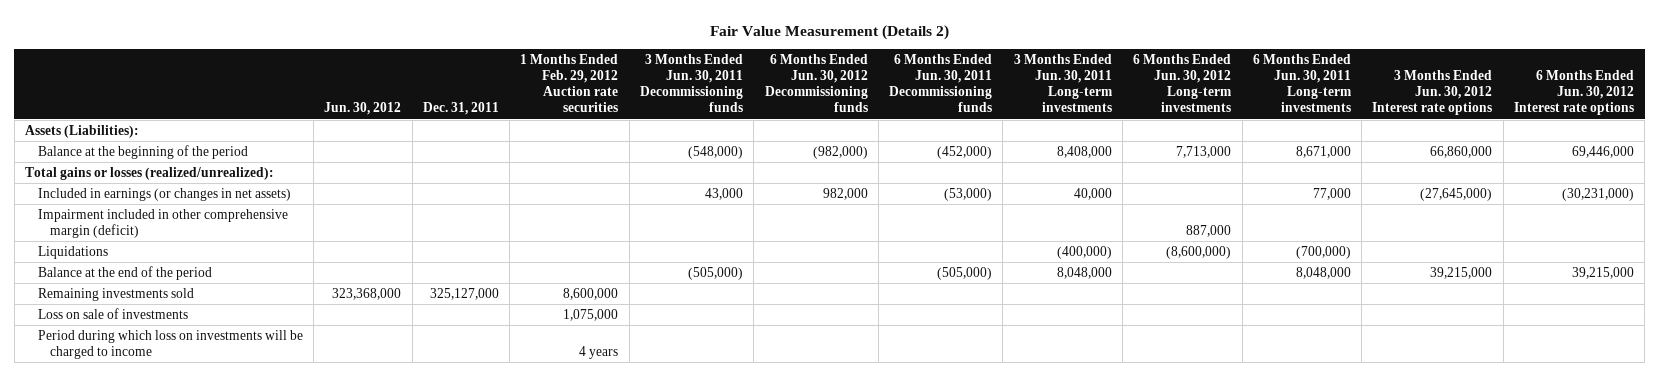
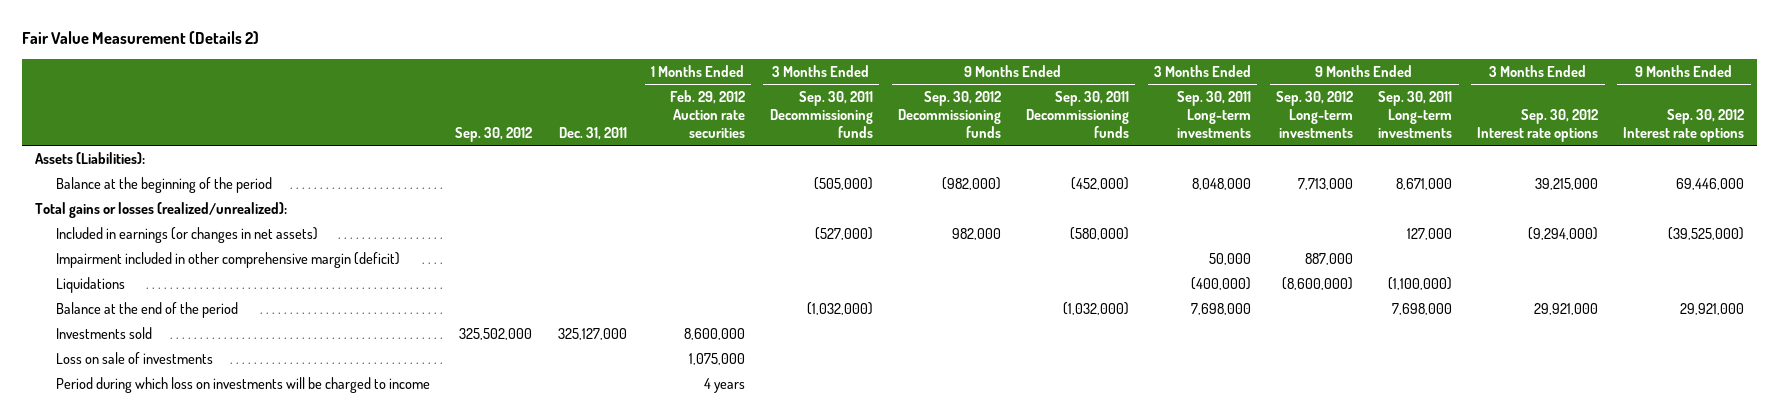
- | Jun. 30, 2012 | Dec. 31, 2011 | 1 Months Ended Feb. 29, 2012 Auction rate securities | 3 Months Ended Jun. 30, 2011 Decommissioning funds | 6 Months Ended Jun. 30, 2012 Decommissioning funds | 6 Months Ended Jun. 30, 2011 Decommissioning funds | 3 Months Ended Jun. 30, 2011 Long-term investments | 6 Months Ended Jun. 30, 2012 Long-term investments | 6 Months Ended Jun. 30, 2011 Long-term investments | 3 Months Ended Jun. 30, 2012 Interest rate options | 6 Months Ended Jun. 30, 2012 Interest rate options
+ | Sep. 30, 2012 | Dec. 31, 2011 | 1 Months Ended Feb. 29, 2012 Auction rate securities | 3 Months Ended Sep. 30, 2011 Decommissioning funds | 9 Months Ended Sep. 30, 2012 Decommissioning funds | 9 Months Ended Sep. 30, 2011 Decommissioning funds | 3 Months Ended Sep. 30, 2011 Long-term investments | 9 Months Ended Sep. 30, 2012 Long-term investments | 9 Months Ended Sep. 30, 2011 Long-term investments | 3 Months Ended Sep. 30, 2012 Interest rate options | 9 Months Ended Sep. 30, 2012 Interest rate options
- Remaining investments sold | 323,368,000 | 325,127,000 | 8,600,000 | | | | | | | |
+ Investments sold | 325,502,000 | 325,127,000 | 8,600,000 | | | | | | | |

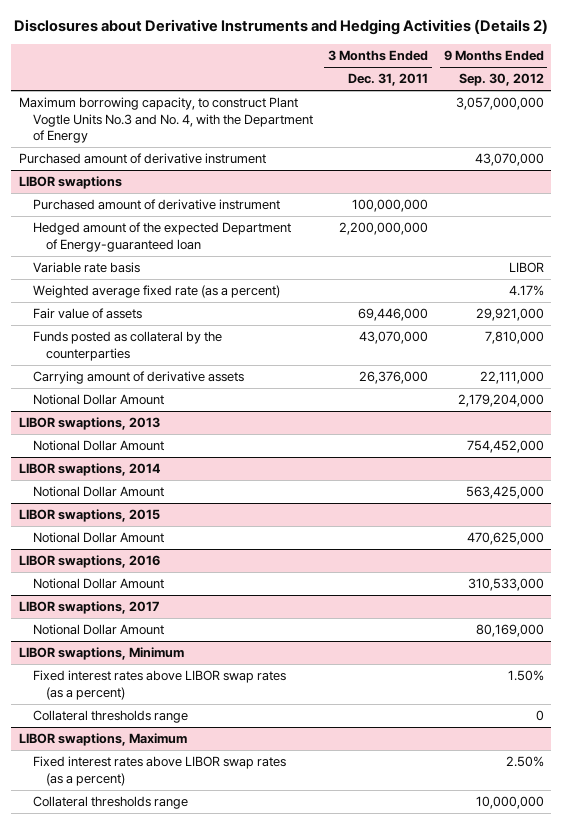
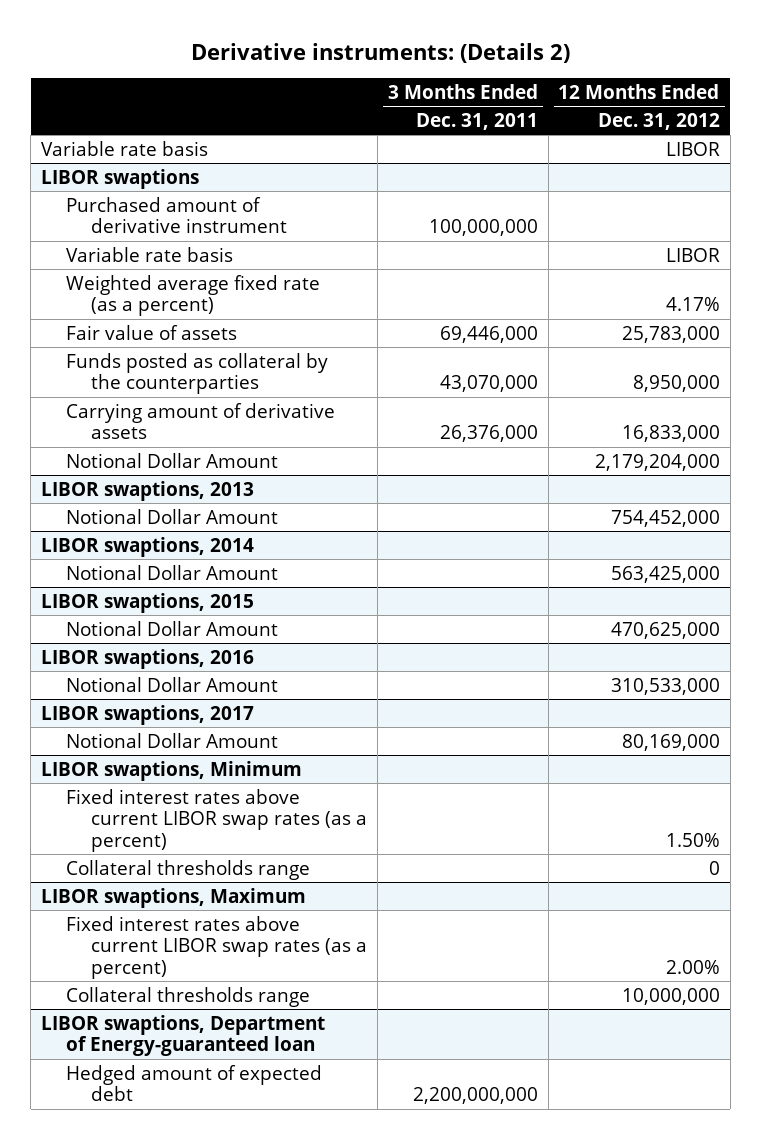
- Disclosures about Derivative Instruments and Hedging Activities (Details 2)
+ Derivative instruments: (Details 2)
- | 3 Months Ended Dec. 31, 2011 | 9 Months Ended Sep. 30, 2012
+ | 3 Months Ended Dec. 31, 2011 | 12 Months Ended Dec. 31, 2012
- Maximum borrowing capacity, to construct Plant Vogtle Units No.3 and No. 4, with the Department of Energy | | 3,057,000,000
- Purchased amount of derivative instrument | | 43,070,000
+ Variable rate basis | | LIBOR
@ LIBOR swaptions
- Hedged amount of the expected Department of Energy-guaranteed loan | 2,200,000,000 |
@ LIBOR swaptions, Minimum
- Fixed interest rates above LIBOR swap rates (as a percent) | | 1.50%
+ Fixed interest rates above current LIBOR swap rates (as a percent) | | 1.50%
@ LIBOR swaptions, Maximum
- Fixed interest rates above LIBOR swap rates (as a percent) | | 2.50%
+ Fixed interest rates above current LIBOR swap rates (as a percent) | | 2.00%
+ LIBOR swaptions, Department of Energy-guaranteed loan
+ Hedged amount of expected debt | 2,200,000,000 |

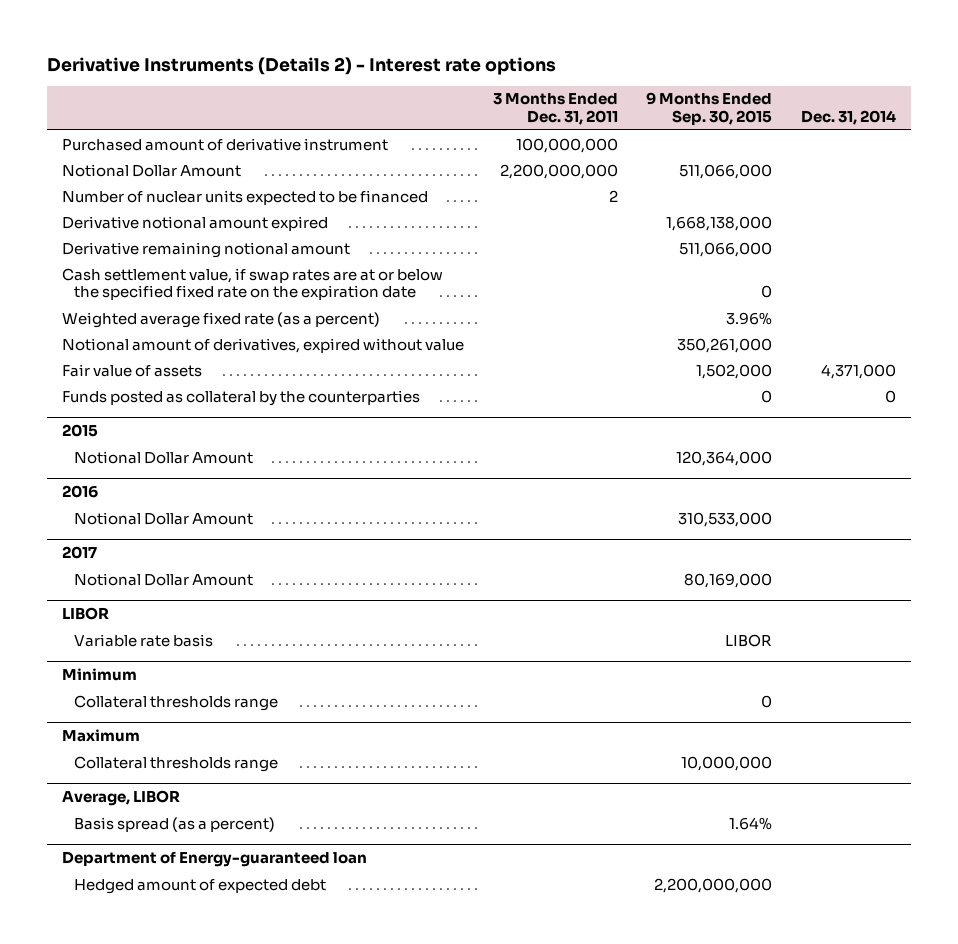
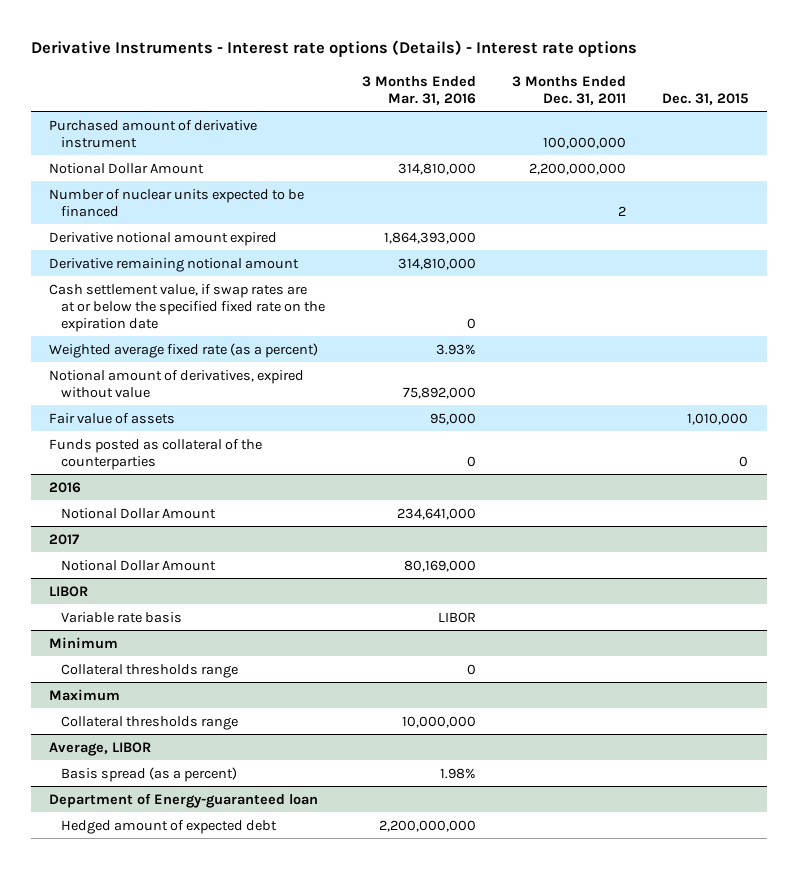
- Derivative Instruments (Details 2) - Interest rate options
+ Derivative Instruments - Interest rate options (Details) - Interest rate options
- | 3 Months Ended Dec. 31, 2011 | 9 Months Ended Sep. 30, 2015 | Dec. 31, 2014
+ | 3 Months Ended Mar. 31, 2016 | 3 Months Ended Dec. 31, 2011 | Dec. 31, 2015
- Funds posted as collateral by the counterparties | | 0 | 0
- 2015
- Notional Dollar Amount | | 120,364,000 |
+ Funds posted as collateral of the counterparties | 0 | | 0

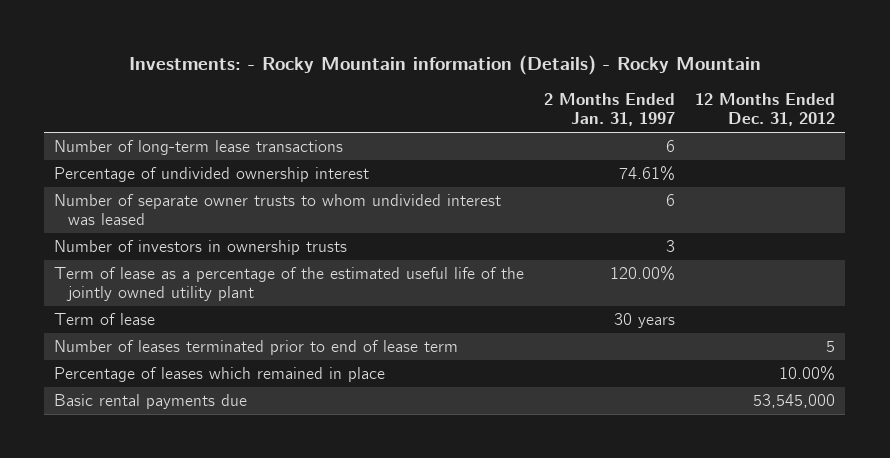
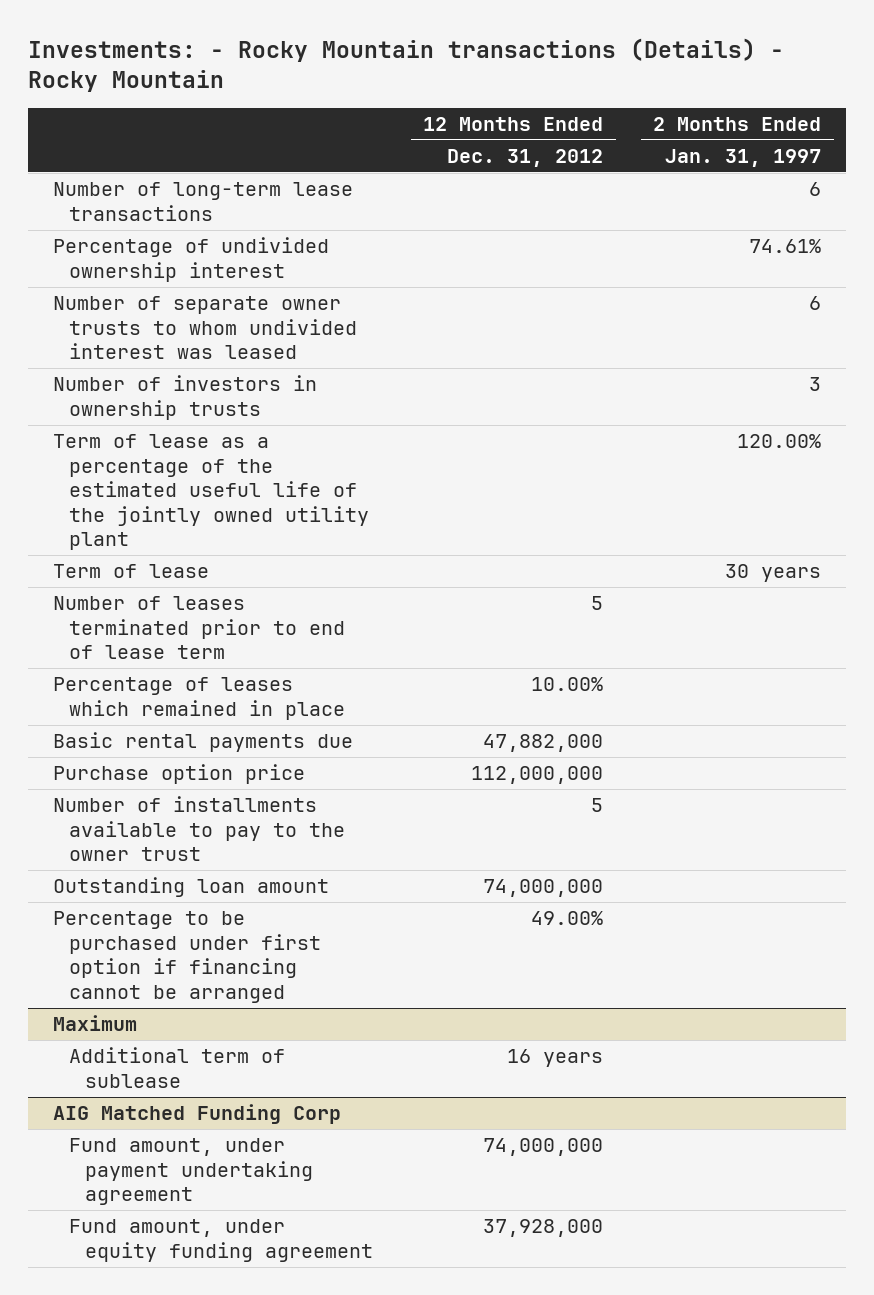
- Investments: - Rocky Mountain information (Details) - Rocky Mountain
+ Investments: - Rocky Mountain transactions (Details) - Rocky Mountain
- | 2 Months Ended Jan. 31, 1997 | 12 Months Ended Dec. 31, 2012
+ | 12 Months Ended Dec. 31, 2012 | 2 Months Ended Jan. 31, 1997
- Basic rental payments due | | 53,545,000
+ Basic rental payments due | 47,882,000 |
+ Purchase option price | 112,000,000 |
+ Number of installments available to pay to the owner trust | 5 |
+ Outstanding loan amount | 74,000,000 |
+ Percentage to be purchased under first option if financing cannot be arranged | 49.00% |
+ Maximum
+ Additional term of sublease | 16 years |
+ AIG Matched Funding Corp
+ Fund amount, under payment undertaking agreement | 74,000,000 |
+ Fund amount, under equity funding agreement | 37,928,000 |

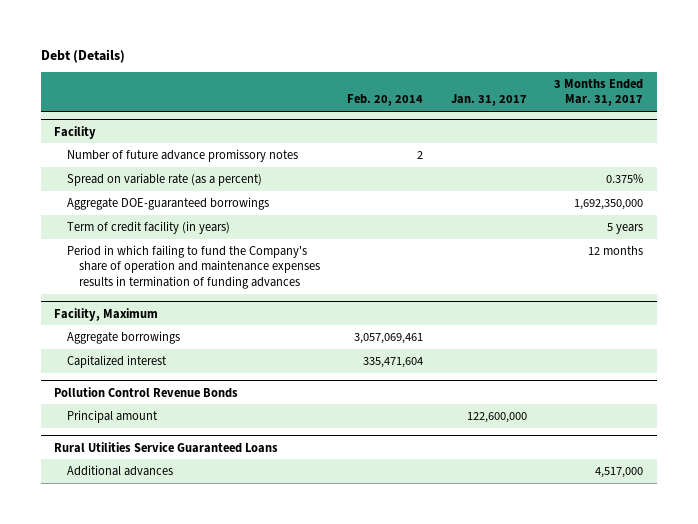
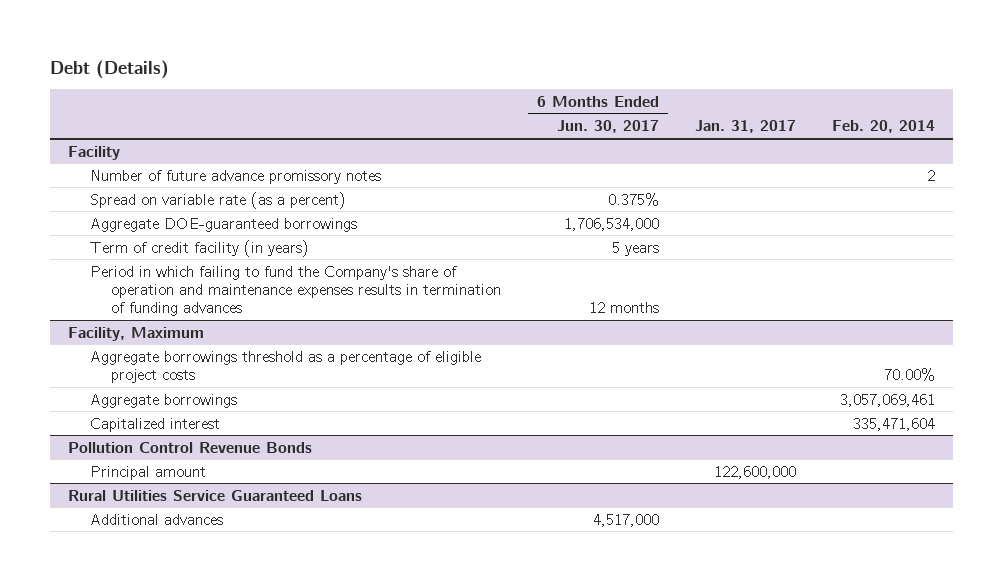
- | Feb. 20, 2014 | Jan. 31, 2017 | 3 Months Ended Mar. 31, 2017
+ | 6 Months Ended Jun. 30, 2017 | Jan. 31, 2017 | Feb. 20, 2014
@ Facility, Maximum
+ Aggregate borrowings threshold as a percentage of eligible project costs | | | 70.00%

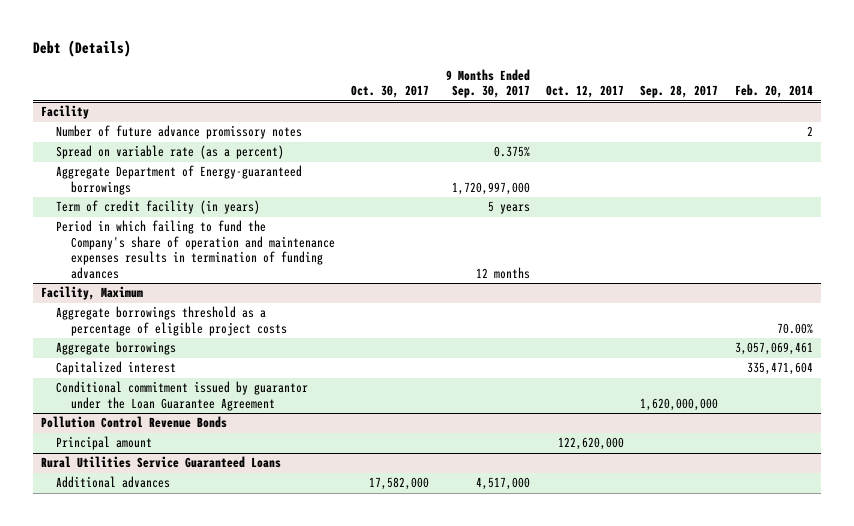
- | 6 Months Ended Jun. 30, 2017 | Jan. 31, 2017 | Feb. 20, 2014
+ | Oct. 30, 2017 | 9 Months Ended Sep. 30, 2017 | Oct. 12, 2017 | Sep. 28, 2017 | Feb. 20, 2014
@ Facility
- Aggregate DOE-guaranteed borrowings | 1,706,534,000 | |
+ Aggregate Department of Energy-guaranteed borrowings | | 1,720,997,000 | | |
@ Facility, Maximum
+ Conditional commitment issued by guarantor under the Loan Guarantee Agreement | | | | 1,620,000,000 |

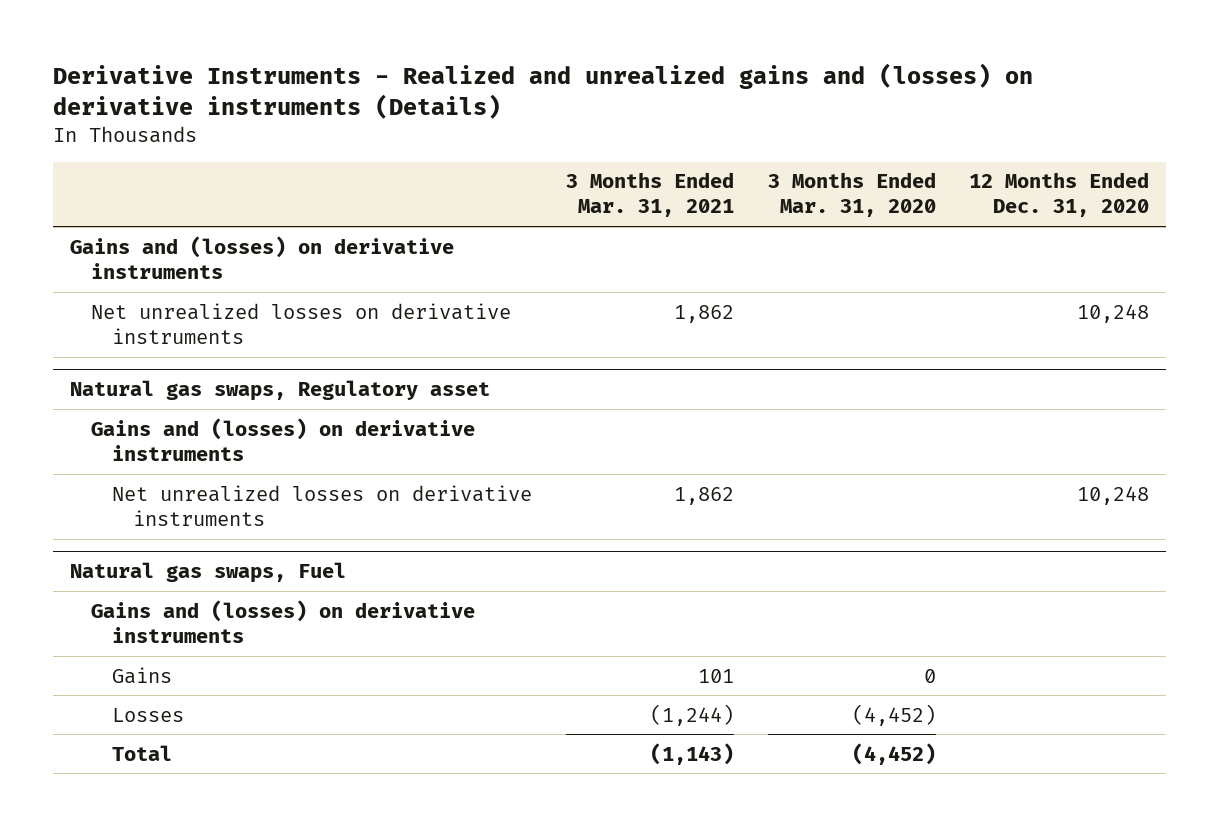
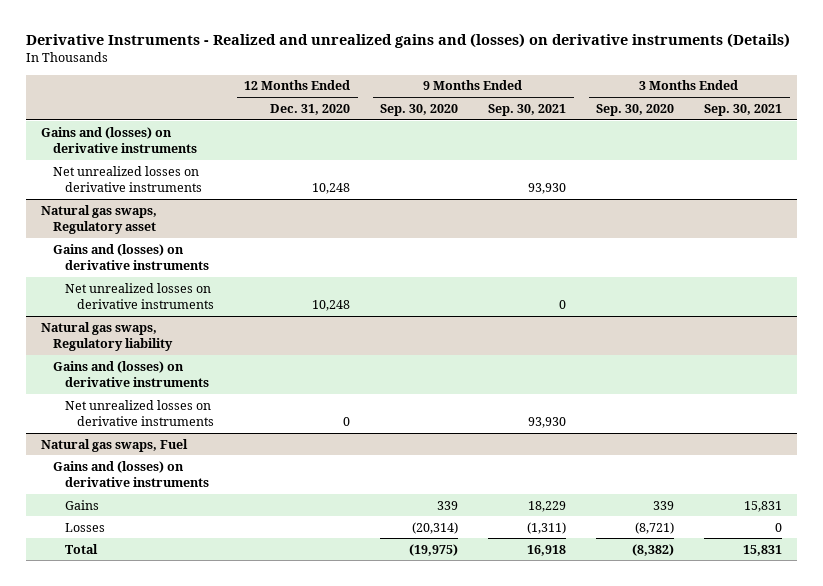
- | 3 Months Ended Mar. 31, 2021 | 3 Months Ended Mar. 31, 2020 | 12 Months Ended Dec. 31, 2020
+ | 12 Months Ended Dec. 31, 2020 | 9 Months Ended Sep. 30, 2020 | 9 Months Ended Sep. 30, 2021 | 3 Months Ended Sep. 30, 2020 | 3 Months Ended Sep. 30, 2021
+ Natural gas swaps, Regulatory liability
+ Gains and (losses) on derivative instruments
+ Net unrealized losses on derivative instruments | 0 | | 93,930 | |

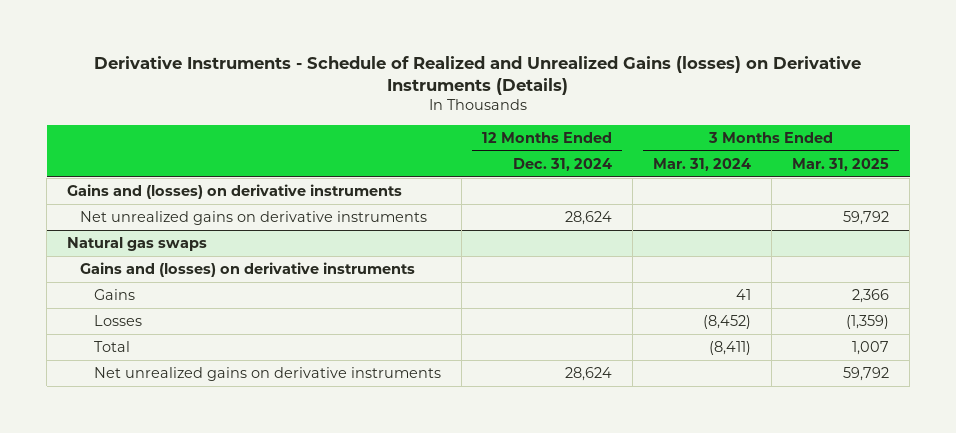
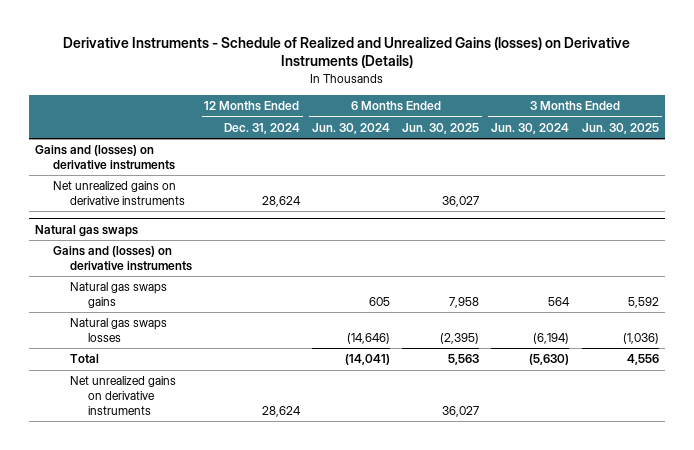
- | 12 Months Ended Dec. 31, 2024 | 3 Months Ended Mar. 31, 2024 | 3 Months Ended Mar. 31, 2025
+ | 12 Months Ended Dec. 31, 2024 | 6 Months Ended Jun. 30, 2024 | 6 Months Ended Jun. 30, 2025 | 3 Months Ended Jun. 30, 2024 | 3 Months Ended Jun. 30, 2025
@ Natural gas swaps
- Gains | | 41 | 2,366
- Losses | | (8,452) | (1,359)
+ Natural gas swaps gains | | 605 | 7,958 | 564 | 5,592
+ Natural gas swaps losses | | (14,646) | (2,395) | (6,194) | (1,036)

